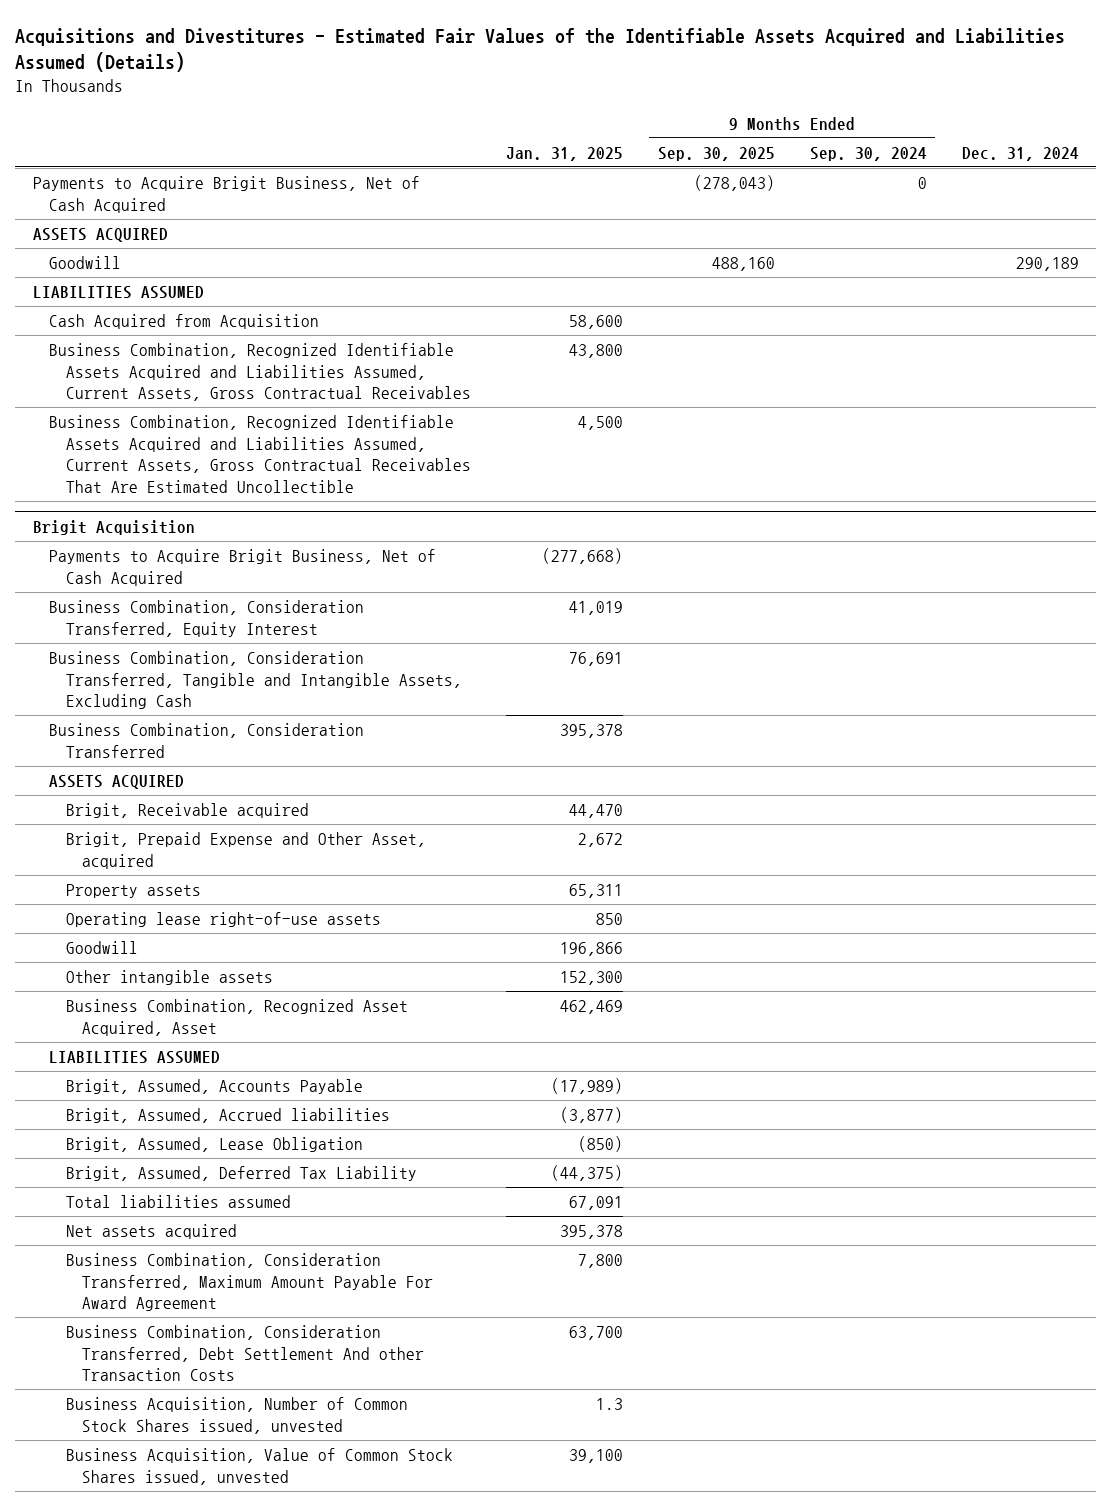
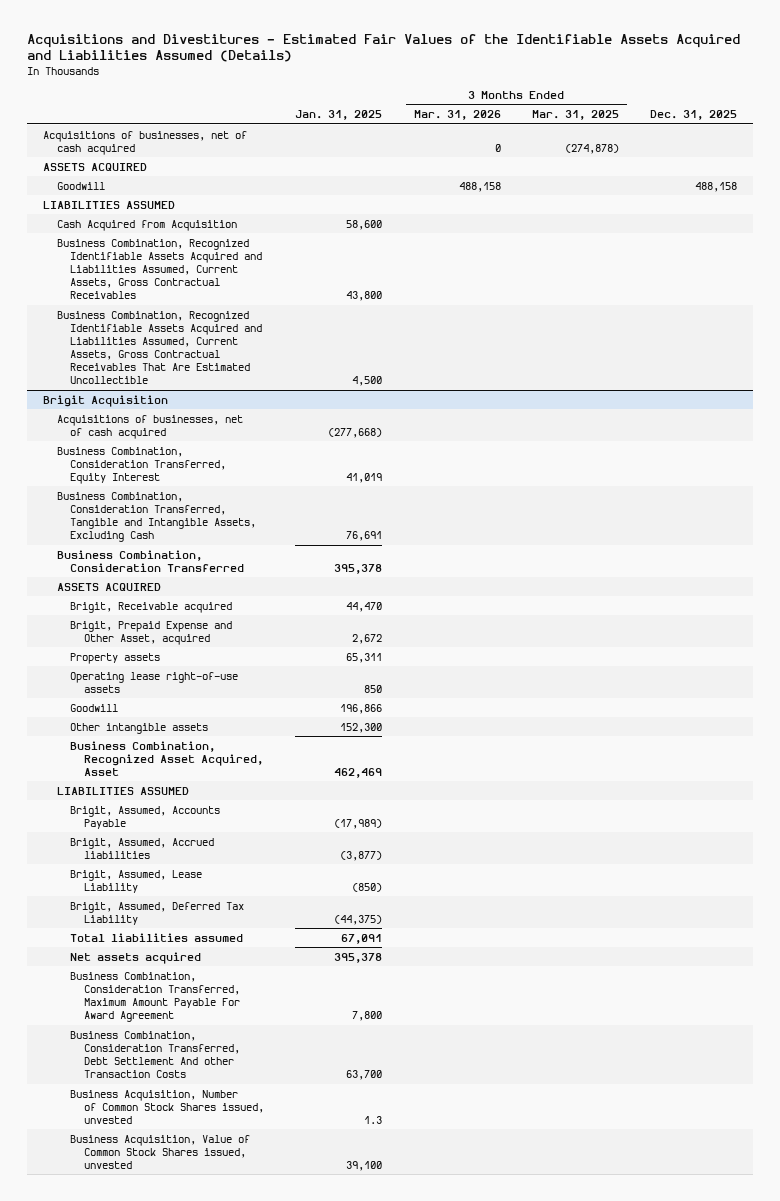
- | Jan. 31, 2025 | 9 Months Ended Sep. 30, 2025 | 9 Months Ended Sep. 30, 2024 | Dec. 31, 2024
+ | Jan. 31, 2025 | 3 Months Ended Mar. 31, 2026 | 3 Months Ended Mar. 31, 2025 | Dec. 31, 2025
- Payments to Acquire Brigit Business, Net of Cash Acquired | | (278,043) | 0 |
+ Acquisitions of businesses, net of cash acquired | | 0 | (274,878) |
@ Brigit Acquisition
- Payments to Acquire Brigit Business, Net of Cash Acquired | (277,668) | | |
+ Acquisitions of businesses, net of cash acquired | (277,668) | | |
- Brigit, Assumed, Lease Obligation | (850) | | |
+ Brigit, Assumed, Lease Liability | (850) | | |

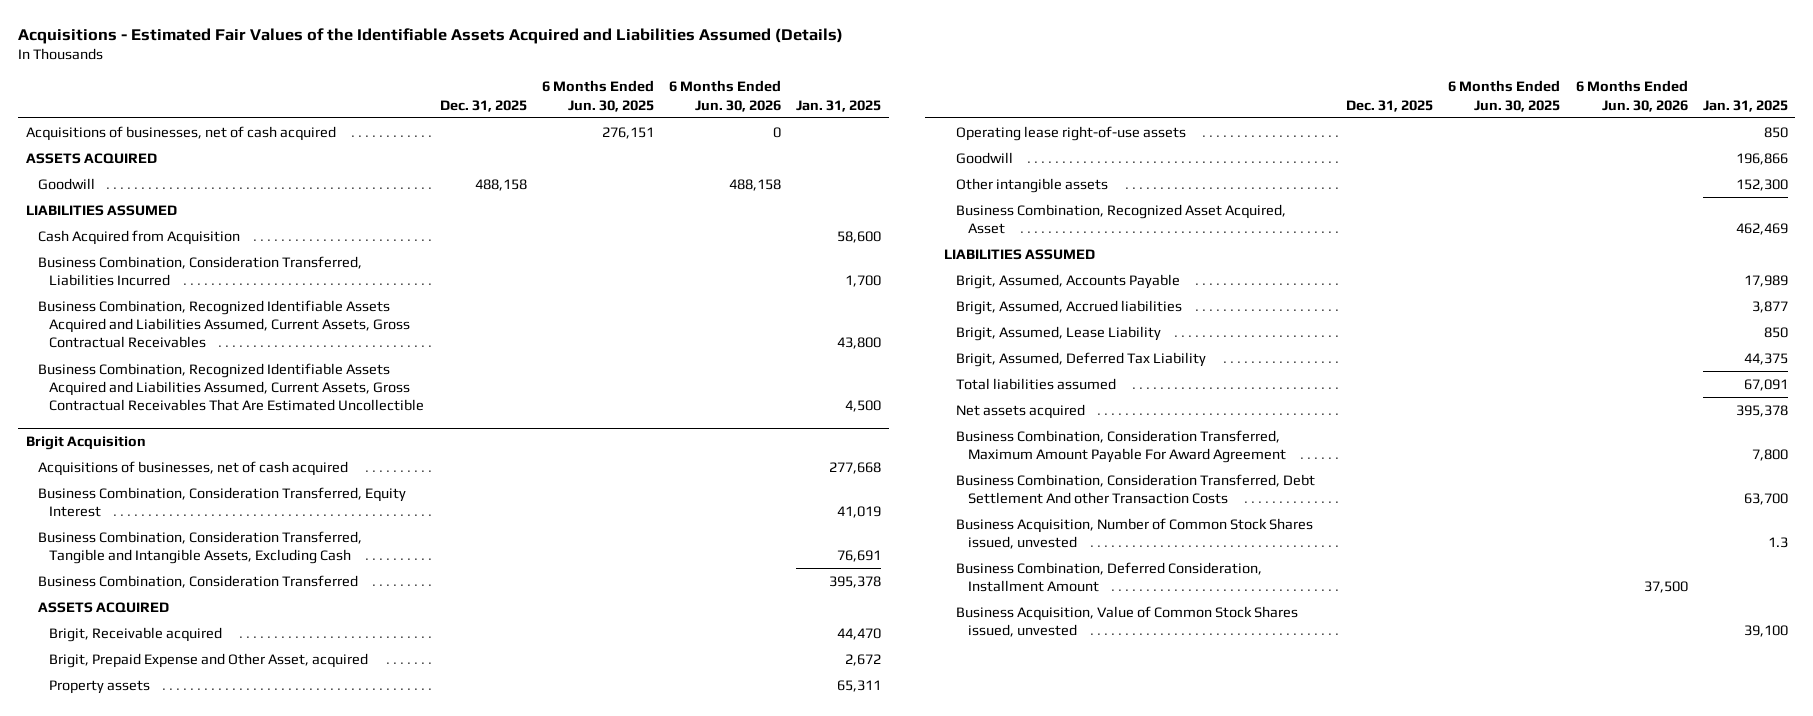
- Acquisitions and Divestitures - Estimated Fair Values of the Identifiable Assets Acquired and Liabilities Assumed (Details)
+ Acquisitions - Estimated Fair Values of the Identifiable Assets Acquired and Liabilities Assumed (Details)
- | Jan. 31, 2025 | 3 Months Ended Mar. 31, 2026 | 3 Months Ended Mar. 31, 2025 | Dec. 31, 2025
+ | Dec. 31, 2025 | 6 Months Ended Jun. 30, 2025 | 6 Months Ended Jun. 30, 2026 | Jan. 31, 2025
+ Business Combination, Consideration Transferred, Liabilities Incurred | | | | 1,700
@ Brigit Acquisition
- Acquisitions of businesses, net of cash acquired | (277,668) | | |
+ Acquisitions of businesses, net of cash acquired | | | | 277,668
- Brigit, Assumed, Accounts Payable | (17,989) | | |
- Brigit, Assumed, Accrued liabilities | (3,877) | | |
- Brigit, Assumed, Lease Liability | (850) | | |
- Brigit, Assumed, Deferred Tax Liability | (44,375) | | |
+ Brigit, Assumed, Accounts Payable | | | | 17,989
+ Brigit, Assumed, Accrued liabilities | | | | 3,877
+ Brigit, Assumed, Lease Liability | | | | 850
+ Brigit, Assumed, Deferred Tax Liability | | | | 44,375
+ Business Combination, Deferred Consideration, Installment Amount | | | 37,500 |

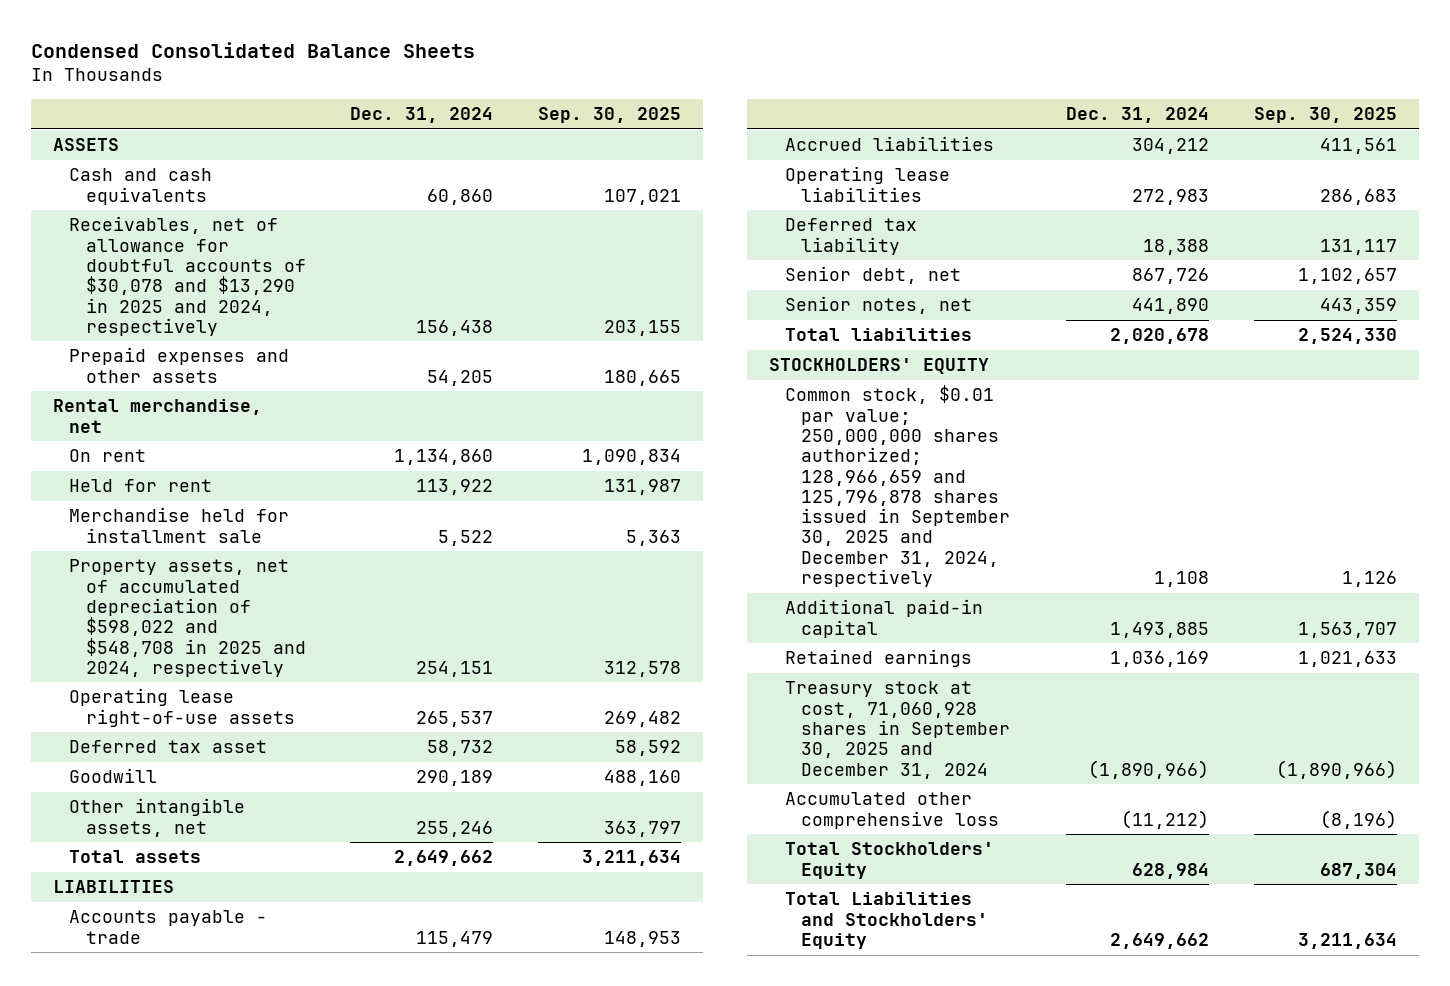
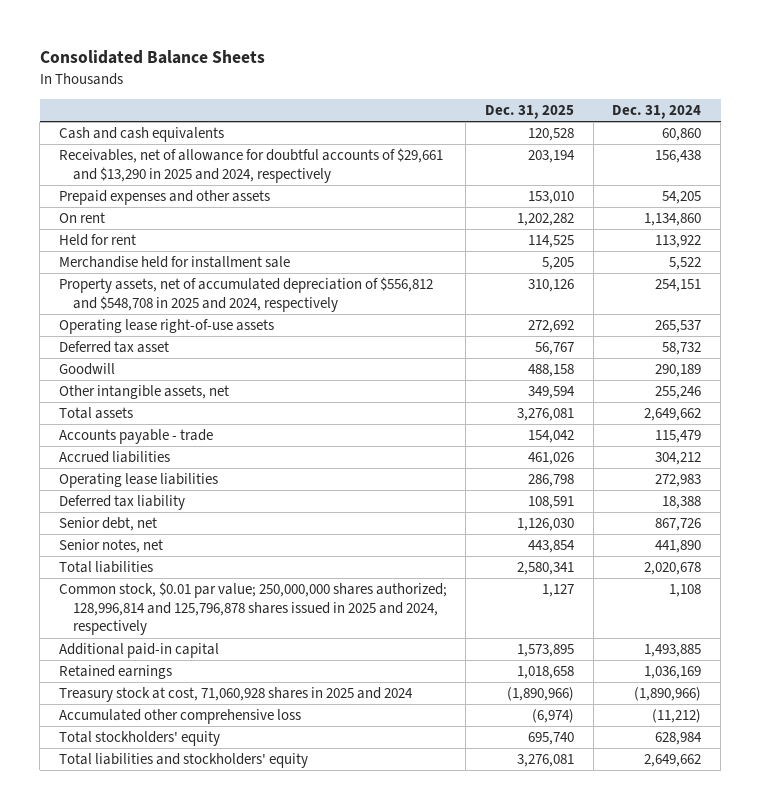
- Condensed Consolidated Balance Sheets
+ Consolidated Balance Sheets
- | Dec. 31, 2024 | Sep. 30, 2025
+ | Dec. 31, 2025 | Dec. 31, 2024
- ASSETS
- Receivables, net of allowance for doubtful accounts of $30,078 and $13,290 in 2025 and 2024, respectively | 156,438 | 203,155
+ Receivables, net of allowance for doubtful accounts of $29,661 and $13,290 in 2025 and 2024, respectively | 203,194 | 156,438
- Rental merchandise, net
- Property assets, net of accumulated depreciation of $598,022 and $548,708 in 2025 and 2024, respectively | 254,151 | 312,578
+ Property assets, net of accumulated depreciation of $556,812 and $548,708 in 2025 and 2024, respectively | 310,126 | 254,151
- LIABILITIES
- STOCKHOLDERS' EQUITY
- Common stock, $0.01 par value; 250,000,000 shares authorized; 128,966,659 and 125,796,878 shares issued in September 30, 2025 and December 31, 2024, respectively | 1,108 | 1,126
+ Common stock, $0.01 par value; 250,000,000 shares authorized; 128,996,814 and 125,796,878 shares issued in 2025 and 2024, respectively | 1,127 | 1,108
- Treasury stock at cost, 71,060,928 shares in September 30, 2025 and December 31, 2024 | (1,890,966) | (1,890,966)
+ Treasury stock at cost, 71,060,928 shares in 2025 and 2024 | (1,890,966) | (1,890,966)
- Total Stockholders' Equity | 628,984 | 687,304
- Total Liabilities and Stockholders' Equity | 2,649,662 | 3,211,634
+ Total stockholders' equity | 695,740 | 628,984
+ Total liabilities and stockholders' equity | 3,276,081 | 2,649,662

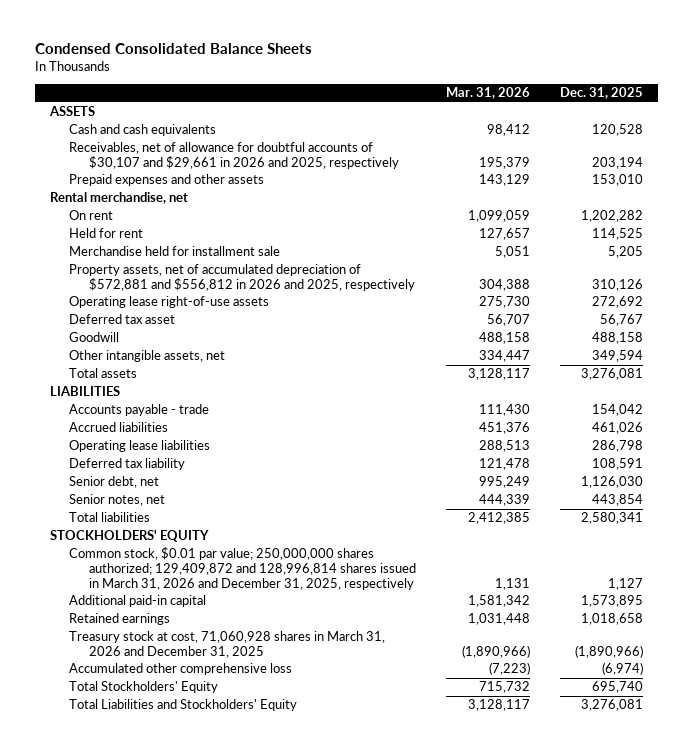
- Consolidated Balance Sheets
+ Condensed Consolidated Balance Sheets
- | Dec. 31, 2025 | Dec. 31, 2024
+ | Mar. 31, 2026 | Dec. 31, 2025
+ ASSETS
- Receivables, net of allowance for doubtful accounts of $29,661 and $13,290 in 2025 and 2024, respectively | 203,194 | 156,438
+ Receivables, net of allowance for doubtful accounts of $30,107 and $29,661 in 2026 and 2025, respectively | 195,379 | 203,194
+ Rental merchandise, net
- Property assets, net of accumulated depreciation of $556,812 and $548,708 in 2025 and 2024, respectively | 310,126 | 254,151
+ Property assets, net of accumulated depreciation of $572,881 and $556,812 in 2026 and 2025, respectively | 304,388 | 310,126
+ LIABILITIES
- Common stock, $0.01 par value; 250,000,000 shares authorized; 128,996,814 and 125,796,878 shares issued in 2025 and 2024, respectively | 1,127 | 1,108
+ STOCKHOLDERS' EQUITY
+ Common stock, $0.01 par value; 250,000,000 shares authorized; 129,409,872 and 128,996,814 shares issued in March 31, 2026 and December 31, 2025, respectively | 1,131 | 1,127
- Treasury stock at cost, 71,060,928 shares in 2025 and 2024 | (1,890,966) | (1,890,966)
+ Treasury stock at cost, 71,060,928 shares in March 31, 2026 and December 31, 2025 | (1,890,966) | (1,890,966)
- Total stockholders' equity | 695,740 | 628,984
- Total liabilities and stockholders' equity | 3,276,081 | 2,649,662
+ Total Stockholders' Equity | 715,732 | 695,740
+ Total Liabilities and Stockholders' Equity | 3,128,117 | 3,276,081

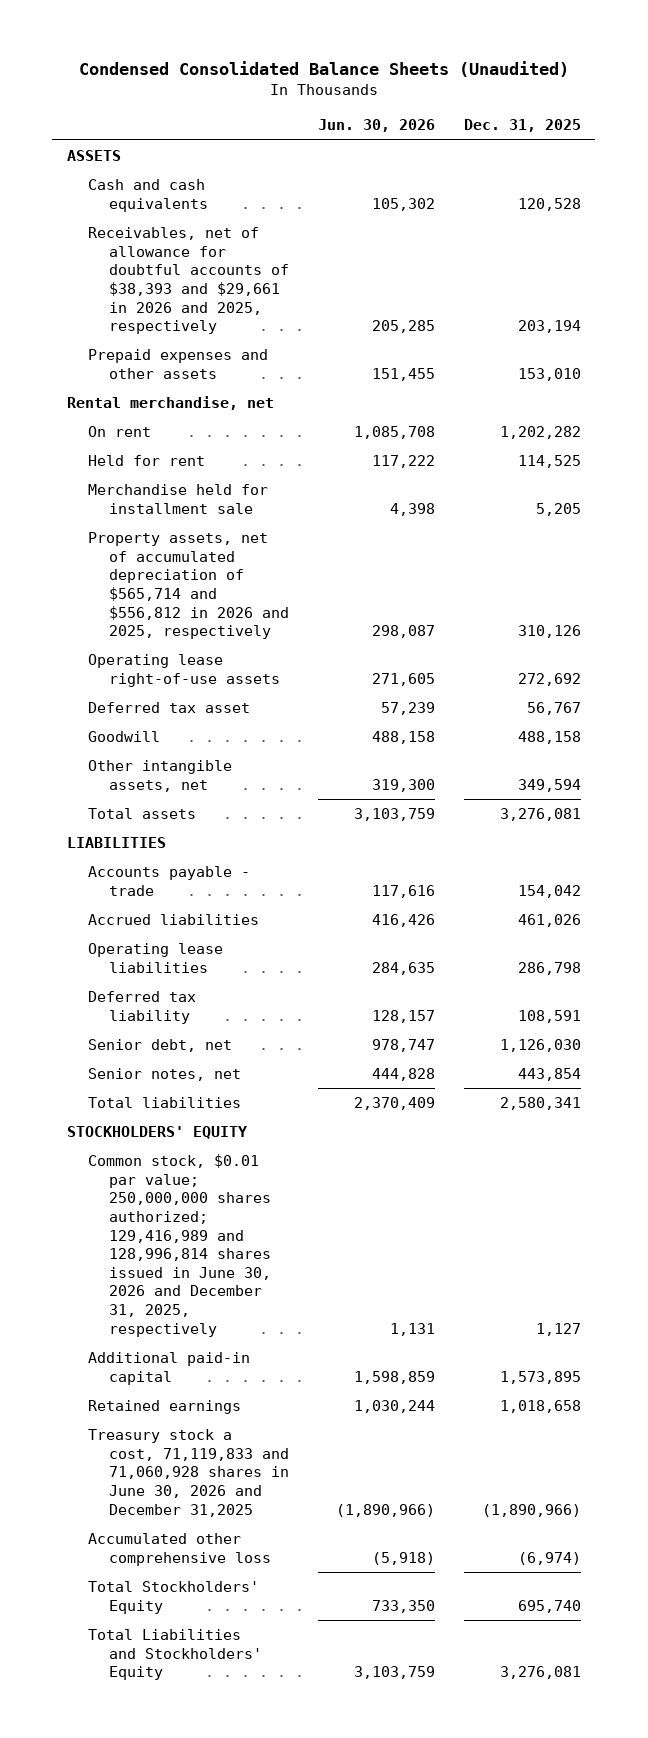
- Condensed Consolidated Balance Sheets
+ Condensed Consolidated Balance Sheets (Unaudited)
- | Mar. 31, 2026 | Dec. 31, 2025
+ | Jun. 30, 2026 | Dec. 31, 2025
- Receivables, net of allowance for doubtful accounts of $30,107 and $29,661 in 2026 and 2025, respectively | 195,379 | 203,194
+ Receivables, net of allowance for doubtful accounts of $38,393 and $29,661 in 2026 and 2025, respectively | 205,285 | 203,194
- Property assets, net of accumulated depreciation of $572,881 and $556,812 in 2026 and 2025, respectively | 304,388 | 310,126
+ Property assets, net of accumulated depreciation of $565,714 and $556,812 in 2026 and 2025, respectively | 298,087 | 310,126
- Common stock, $0.01 par value; 250,000,000 shares authorized; 129,409,872 and 128,996,814 shares issued in March 31, 2026 and December 31, 2025, respectively | 1,131 | 1,127
+ Common stock, $0.01 par value; 250,000,000 shares authorized; 129,416,989 and 128,996,814 shares issued in June 30, 2026 and December 31, 2025, respectively | 1,131 | 1,127
- Treasury stock at cost, 71,060,928 shares in March 31, 2026 and December 31, 2025 | (1,890,966) | (1,890,966)
+ Treasury stock a cost, 71,119,833 and 71,060,928 shares in June 30, 2026 and December 31,2025 | (1,890,966) | (1,890,966)

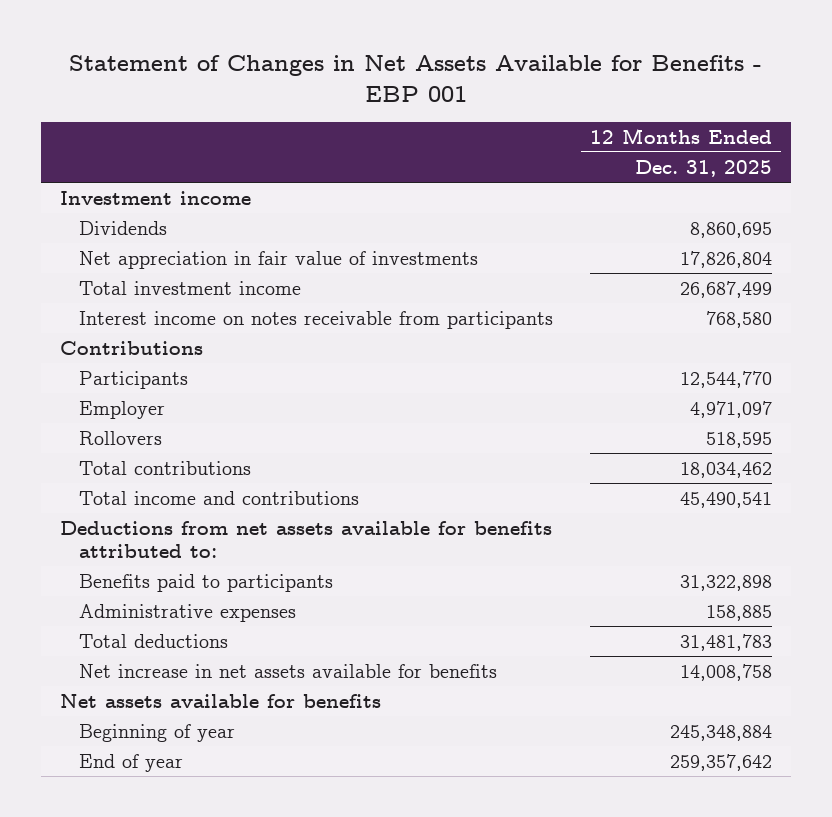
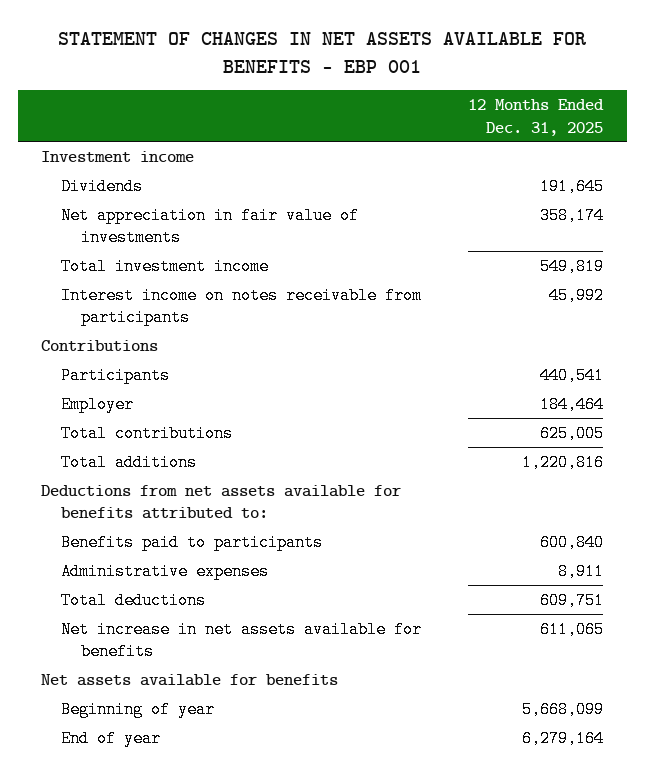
- Statement of Changes in Net Assets Available for Benefits - EBP 001
+ STATEMENT OF CHANGES IN NET ASSETS AVAILABLE FOR BENEFITS - EBP 001
- Dividends | 8,860,695
- Net appreciation in fair value of investments | 17,826,804
- Total investment income | 26,687,499
- Interest income on notes receivable from participants | 768,580
+ Dividends | 191,645
+ Net appreciation in fair value of investments | 358,174
+ Total investment income | 549,819
+ Interest income on notes receivable from participants | 45,992
- Participants | 12,544,770
- Employer | 4,971,097
- Rollovers | 518,595
- Total contributions | 18,034,462
- Total income and contributions | 45,490,541
+ Participants | 440,541
+ Employer | 184,464
+ Total contributions | 625,005
+ Total additions | 1,220,816
- Benefits paid to participants | 31,322,898
- Administrative expenses | 158,885
- Total deductions | 31,481,783
- Net increase in net assets available for benefits | 14,008,758
+ Benefits paid to participants | 600,840
+ Administrative expenses | 8,911
+ Total deductions | 609,751
+ Net increase in net assets available for benefits | 611,065
- Beginning of year | 245,348,884
- End of year | 259,357,642
+ Beginning of year | 5,668,099
+ End of year | 6,279,164

